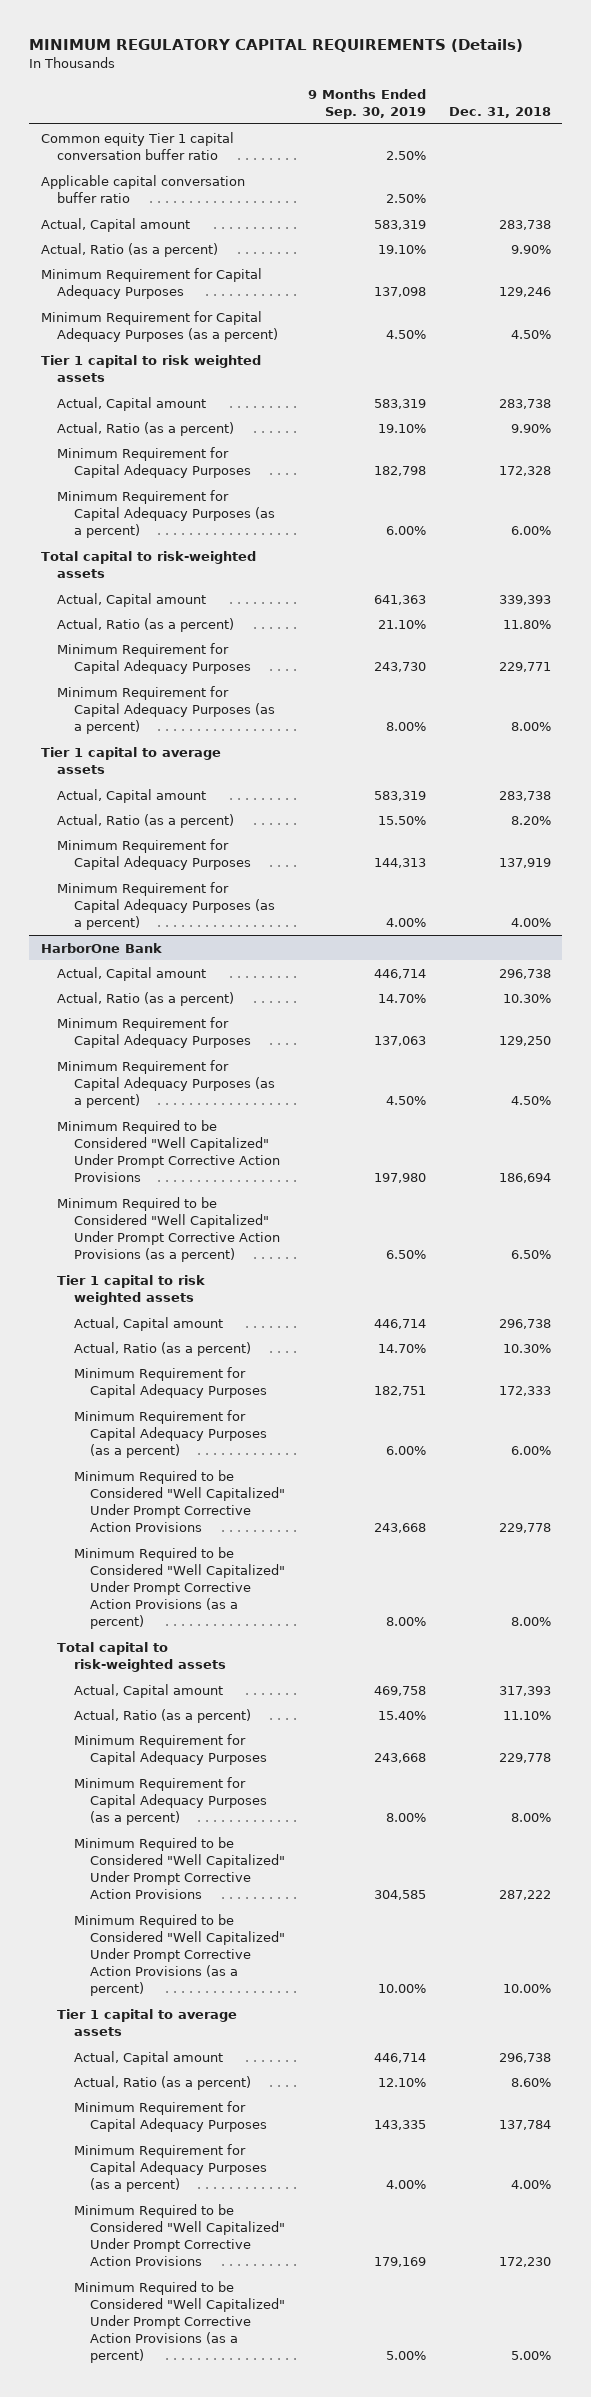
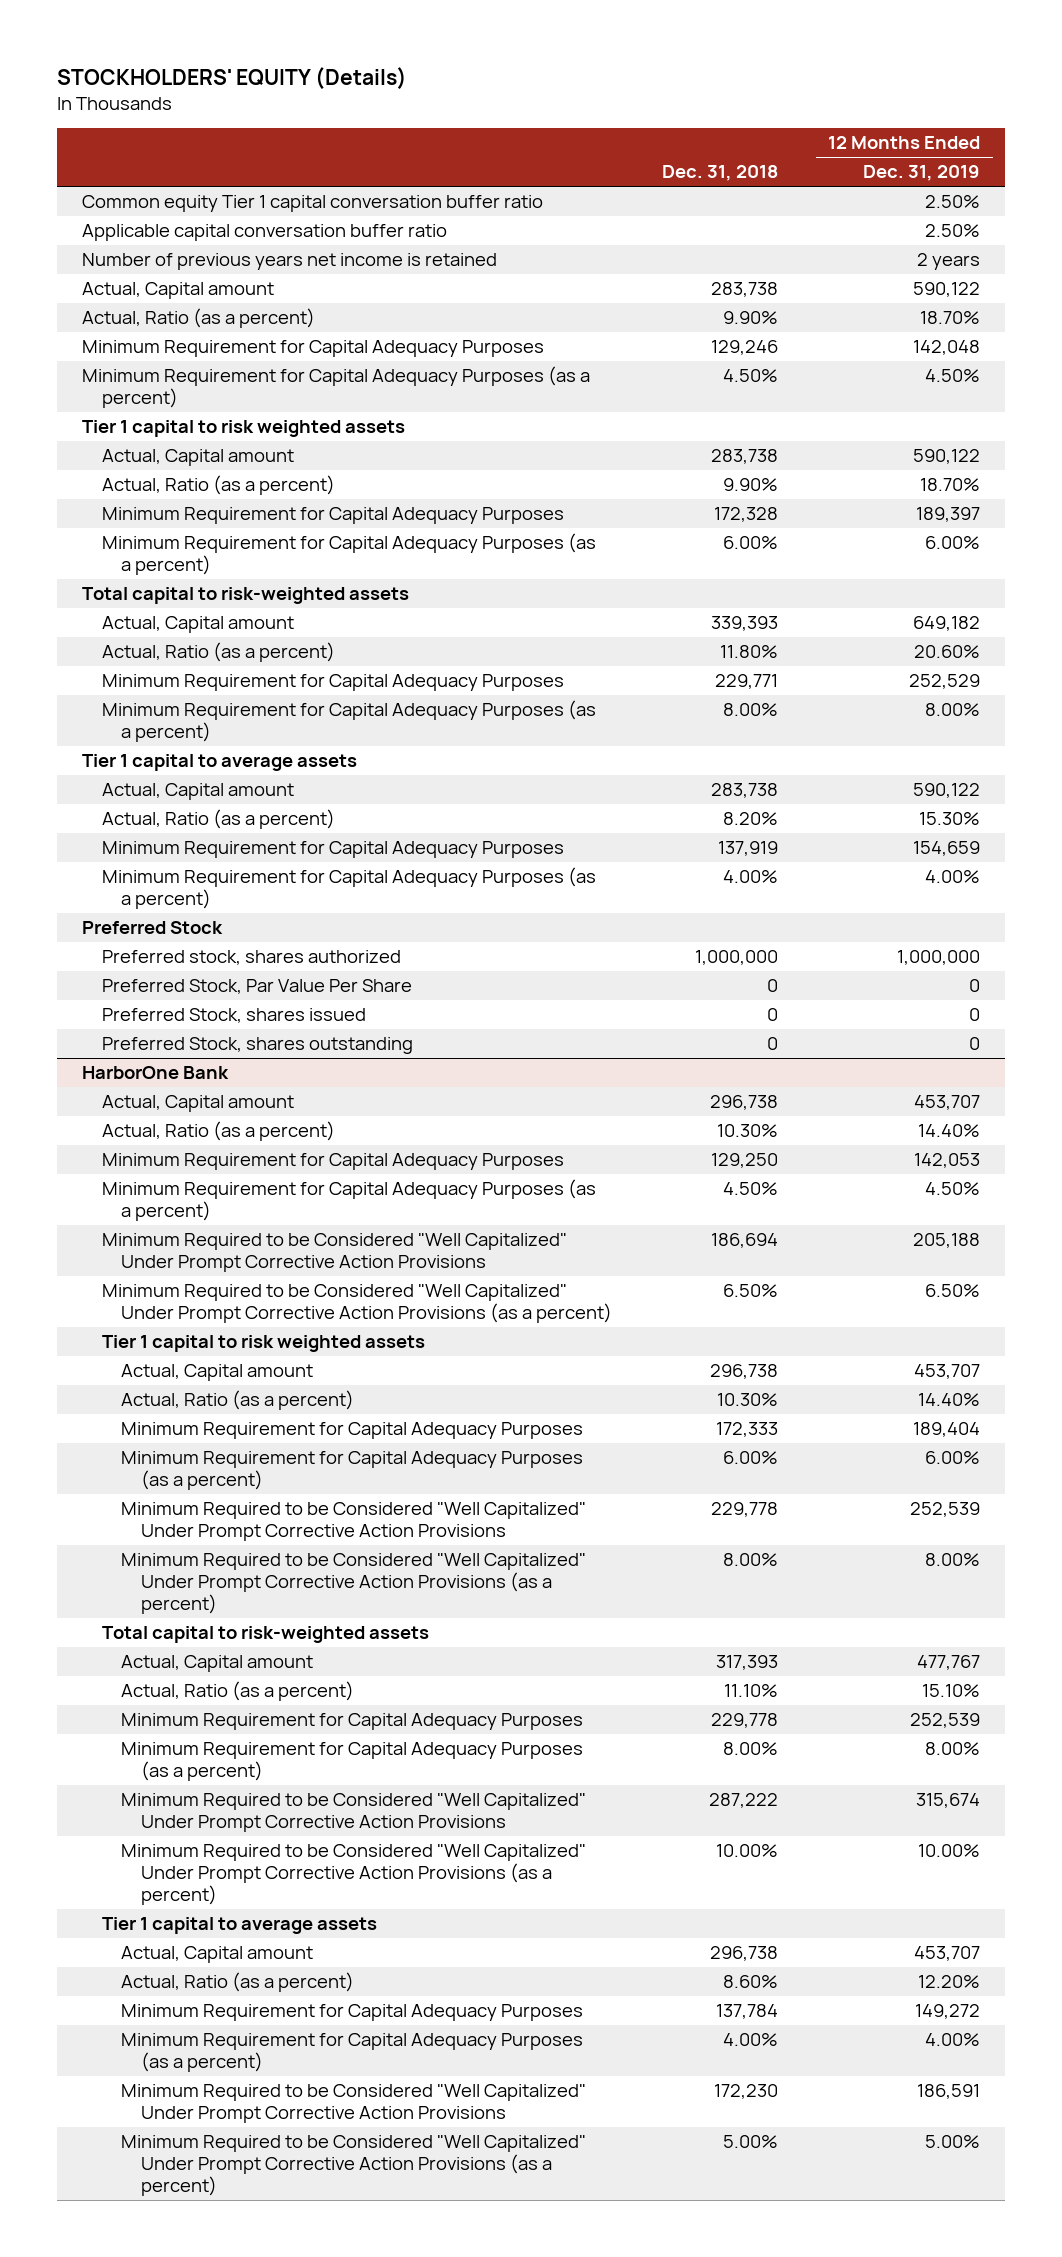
- MINIMUM REGULATORY CAPITAL REQUIREMENTS (Details)
+ STOCKHOLDERS' EQUITY (Details)
- | 9 Months Ended Sep. 30, 2019 | Dec. 31, 2018
+ | Dec. 31, 2018 | 12 Months Ended Dec. 31, 2019
+ Number of previous years net income is retained | | 2 years
+ Preferred Stock
+ Preferred stock, shares authorized | 1,000,000 | 1,000,000
+ Preferred Stock, Par Value Per Share | 0 | 0
+ Preferred Stock, shares issued | 0 | 0
+ Preferred Stock, shares outstanding | 0 | 0

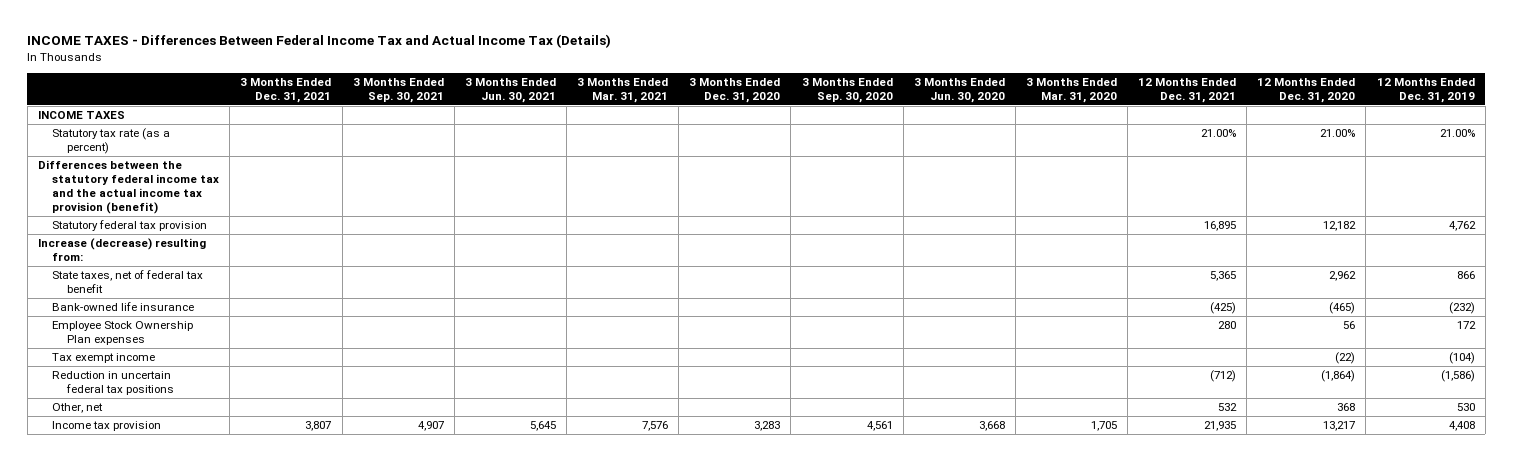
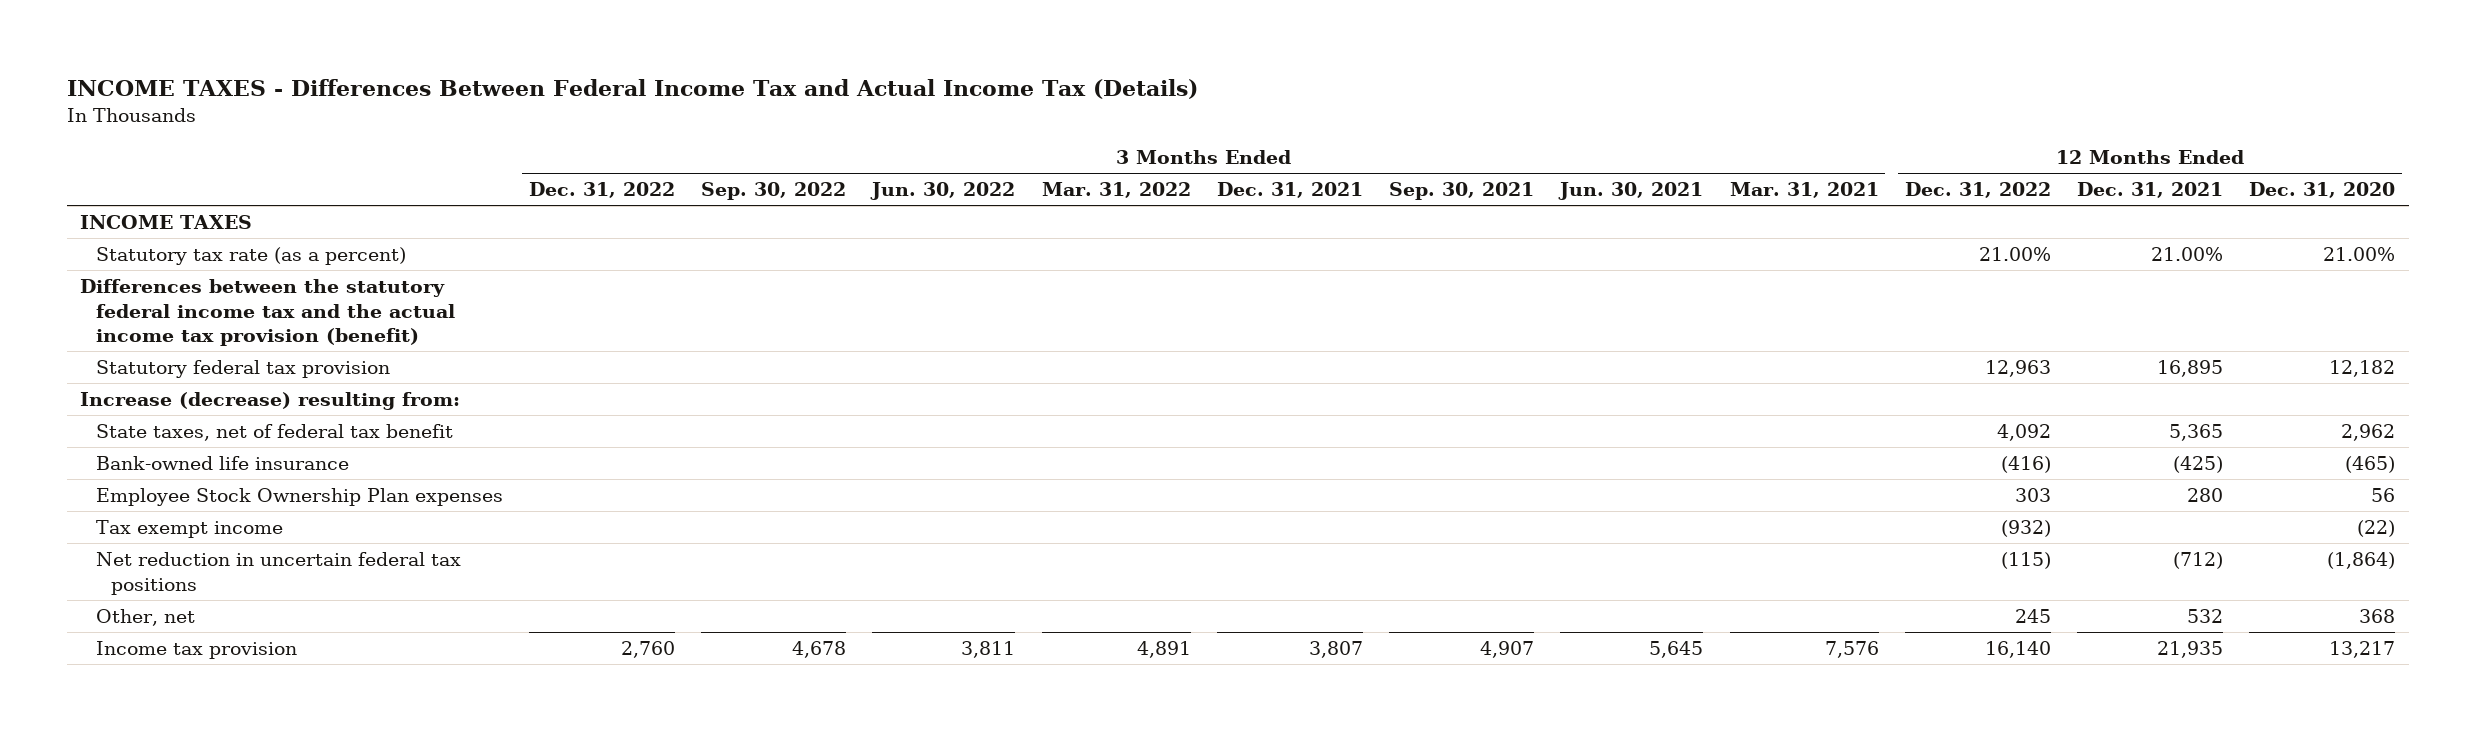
- | 3 Months Ended Dec. 31, 2021 | 3 Months Ended Sep. 30, 2021 | 3 Months Ended Jun. 30, 2021 | 3 Months Ended Mar. 31, 2021 | 3 Months Ended Dec. 31, 2020 | 3 Months Ended Sep. 30, 2020 | 3 Months Ended Jun. 30, 2020 | 3 Months Ended Mar. 31, 2020 | 12 Months Ended Dec. 31, 2021 | 12 Months Ended Dec. 31, 2020 | 12 Months Ended Dec. 31, 2019
+ | 3 Months Ended Dec. 31, 2022 | 3 Months Ended Sep. 30, 2022 | 3 Months Ended Jun. 30, 2022 | 3 Months Ended Mar. 31, 2022 | 3 Months Ended Dec. 31, 2021 | 3 Months Ended Sep. 30, 2021 | 3 Months Ended Jun. 30, 2021 | 3 Months Ended Mar. 31, 2021 | 12 Months Ended Dec. 31, 2022 | 12 Months Ended Dec. 31, 2021 | 12 Months Ended Dec. 31, 2020
- Reduction in uncertain federal tax positions | | | | | | | | | (712) | (1,864) | (1,586)
+ Net reduction in uncertain federal tax positions | | | | | | | | | (115) | (712) | (1,864)

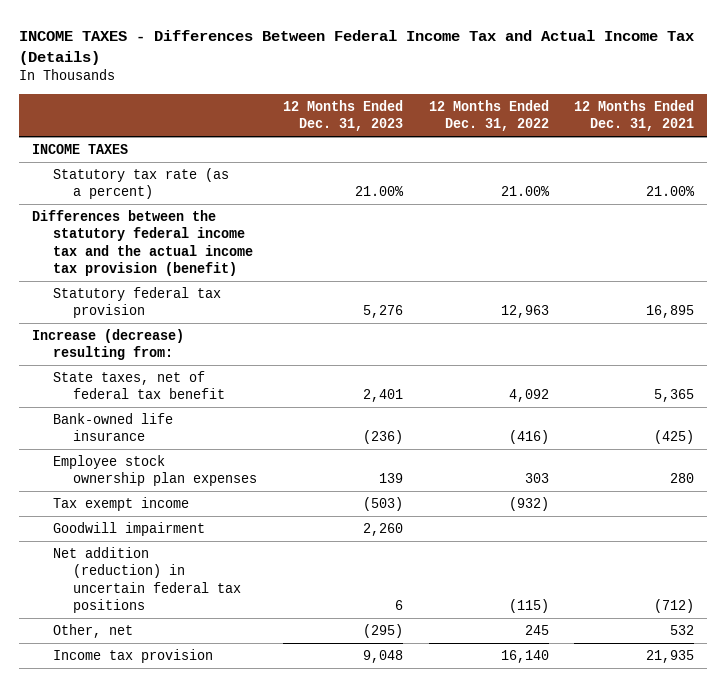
- | 3 Months Ended Dec. 31, 2022 | 3 Months Ended Sep. 30, 2022 | 3 Months Ended Jun. 30, 2022 | 3 Months Ended Mar. 31, 2022 | 3 Months Ended Dec. 31, 2021 | 3 Months Ended Sep. 30, 2021 | 3 Months Ended Jun. 30, 2021 | 3 Months Ended Mar. 31, 2021 | 12 Months Ended Dec. 31, 2022 | 12 Months Ended Dec. 31, 2021 | 12 Months Ended Dec. 31, 2020
+ | 12 Months Ended Dec. 31, 2023 | 12 Months Ended Dec. 31, 2022 | 12 Months Ended Dec. 31, 2021
- Employee Stock Ownership Plan expenses | | | | | | | | | 303 | 280 | 56
+ Employee stock ownership plan expenses | 139 | 303 | 280
- Net reduction in uncertain federal tax positions | | | | | | | | | (115) | (712) | (1,864)
+ Goodwill impairment | 2,260 | |
+ Net addition (reduction) in uncertain federal tax positions | 6 | (115) | (712)

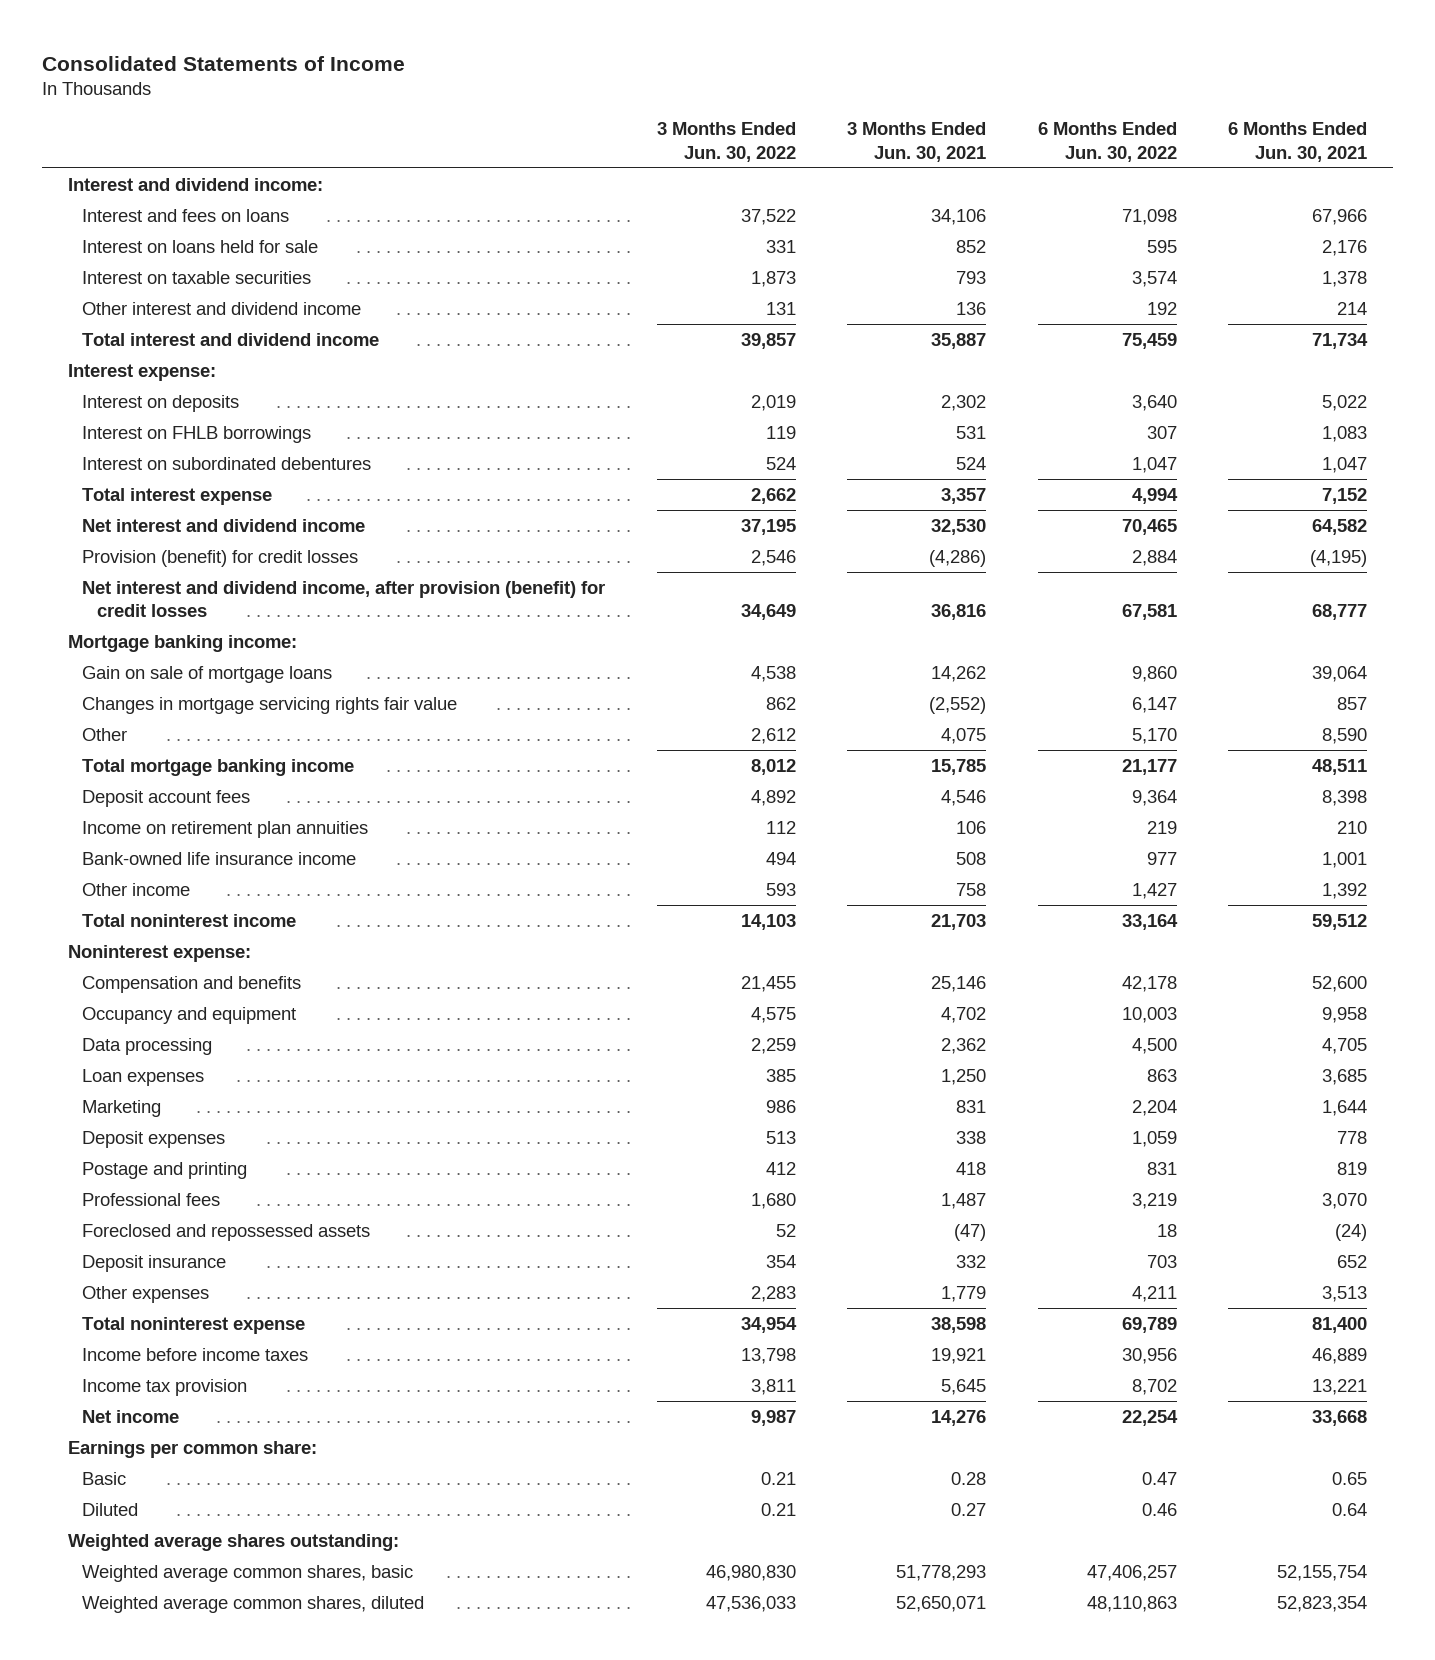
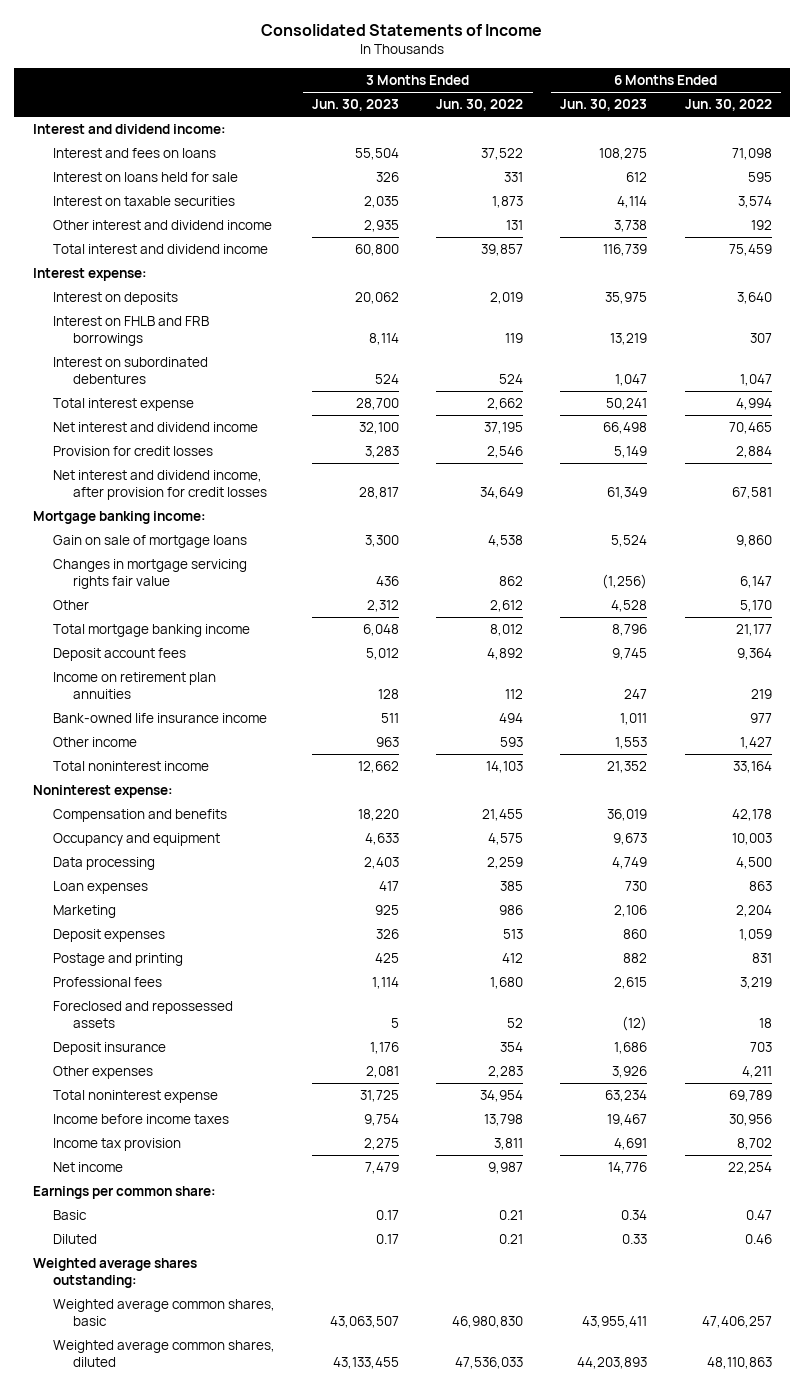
- | 3 Months Ended Jun. 30, 2022 | 3 Months Ended Jun. 30, 2021 | 6 Months Ended Jun. 30, 2022 | 6 Months Ended Jun. 30, 2021
+ | 3 Months Ended Jun. 30, 2023 | 3 Months Ended Jun. 30, 2022 | 6 Months Ended Jun. 30, 2023 | 6 Months Ended Jun. 30, 2022
- Interest on FHLB borrowings | 119 | 531 | 307 | 1,083
+ Interest on FHLB and FRB borrowings | 8,114 | 119 | 13,219 | 307
- Provision (benefit) for credit losses | 2,546 | (4,286) | 2,884 | (4,195)
- Net interest and dividend income, after provision (benefit) for credit losses | 34,649 | 36,816 | 67,581 | 68,777
+ Provision for credit losses | 3,283 | 2,546 | 5,149 | 2,884
+ Net interest and dividend income, after provision for credit losses | 28,817 | 34,649 | 61,349 | 67,581

